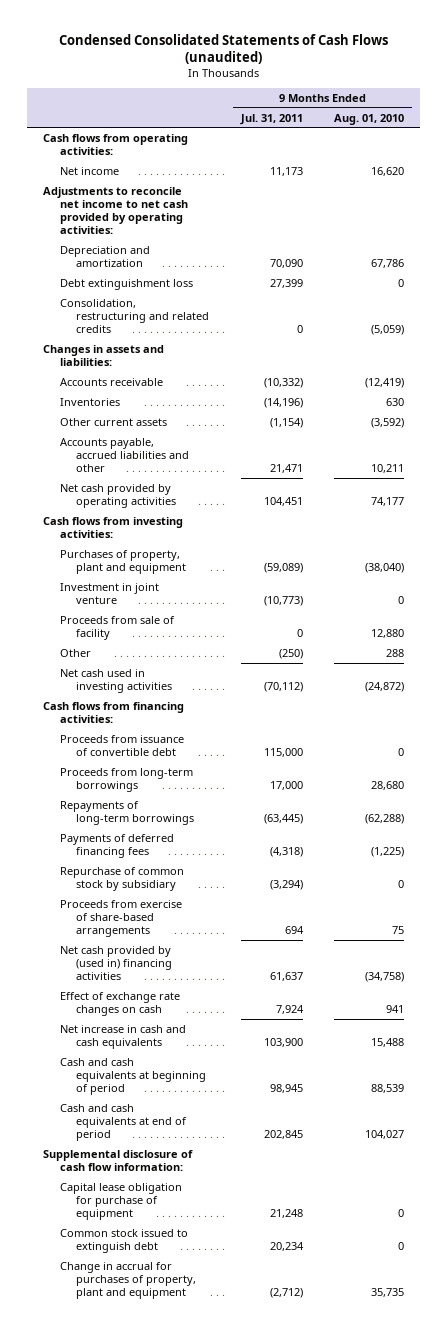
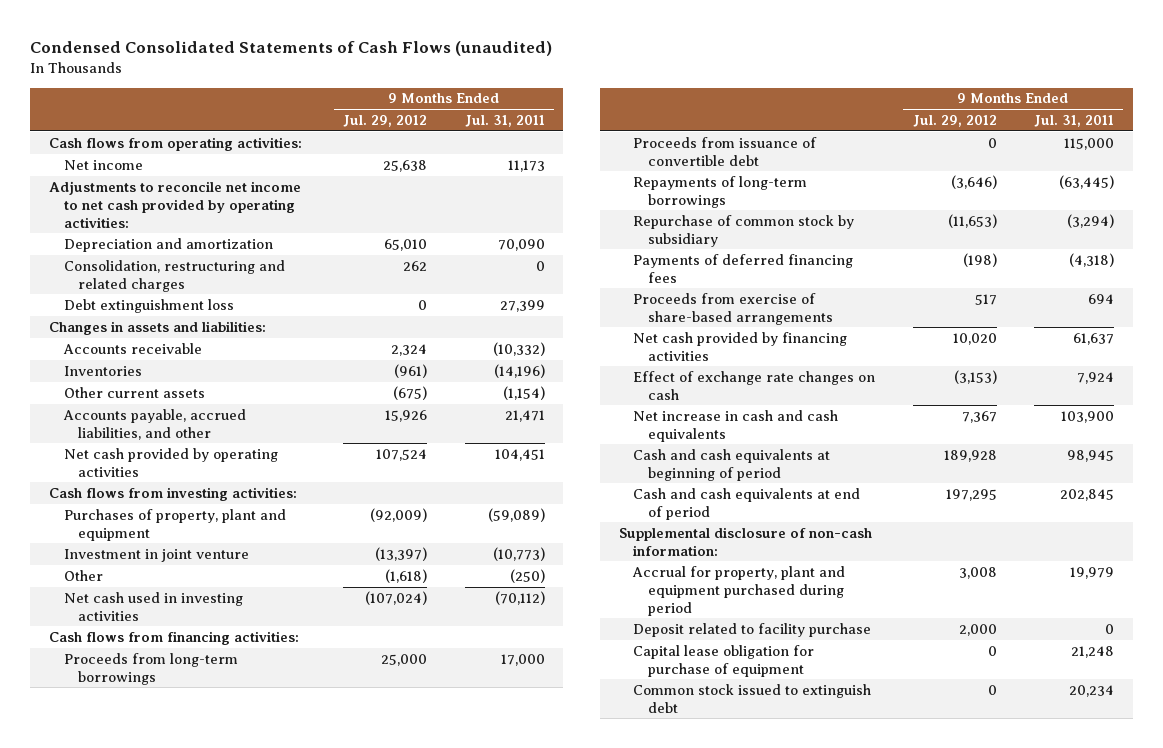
- | 9 Months Ended Jul. 31, 2011 | 9 Months Ended Aug. 01, 2010
+ | 9 Months Ended Jul. 29, 2012 | 9 Months Ended Jul. 31, 2011
+ Consolidation, restructuring and related charges | 262 | 0
- Consolidation, restructuring and related credits | 0 | (5,059)
- Accounts payable, accrued liabilities and other | 21,471 | 10,211
+ Accounts payable, accrued liabilities, and other | 15,926 | 21,471
- Proceeds from sale of facility | 0 | 12,880
moved down: Proceeds from issuance of convertible debt | 0 | 115,000
moved down: Payments of deferred financing fees | (198) | (4,318)
- Net cash provided by (used in) financing activities | 61,637 | (34,758)
+ Net cash provided by financing activities | 10,020 | 61,637
- Supplemental disclosure of cash flow information:
+ Supplemental disclosure of non-cash information:
+ Accrual for property, plant and equipment purchased during period | 3,008 | 19,979
+ Deposit related to facility purchase | 2,000 | 0
- Change in accrual for purchases of property, plant and equipment | (2,712) | 35,735

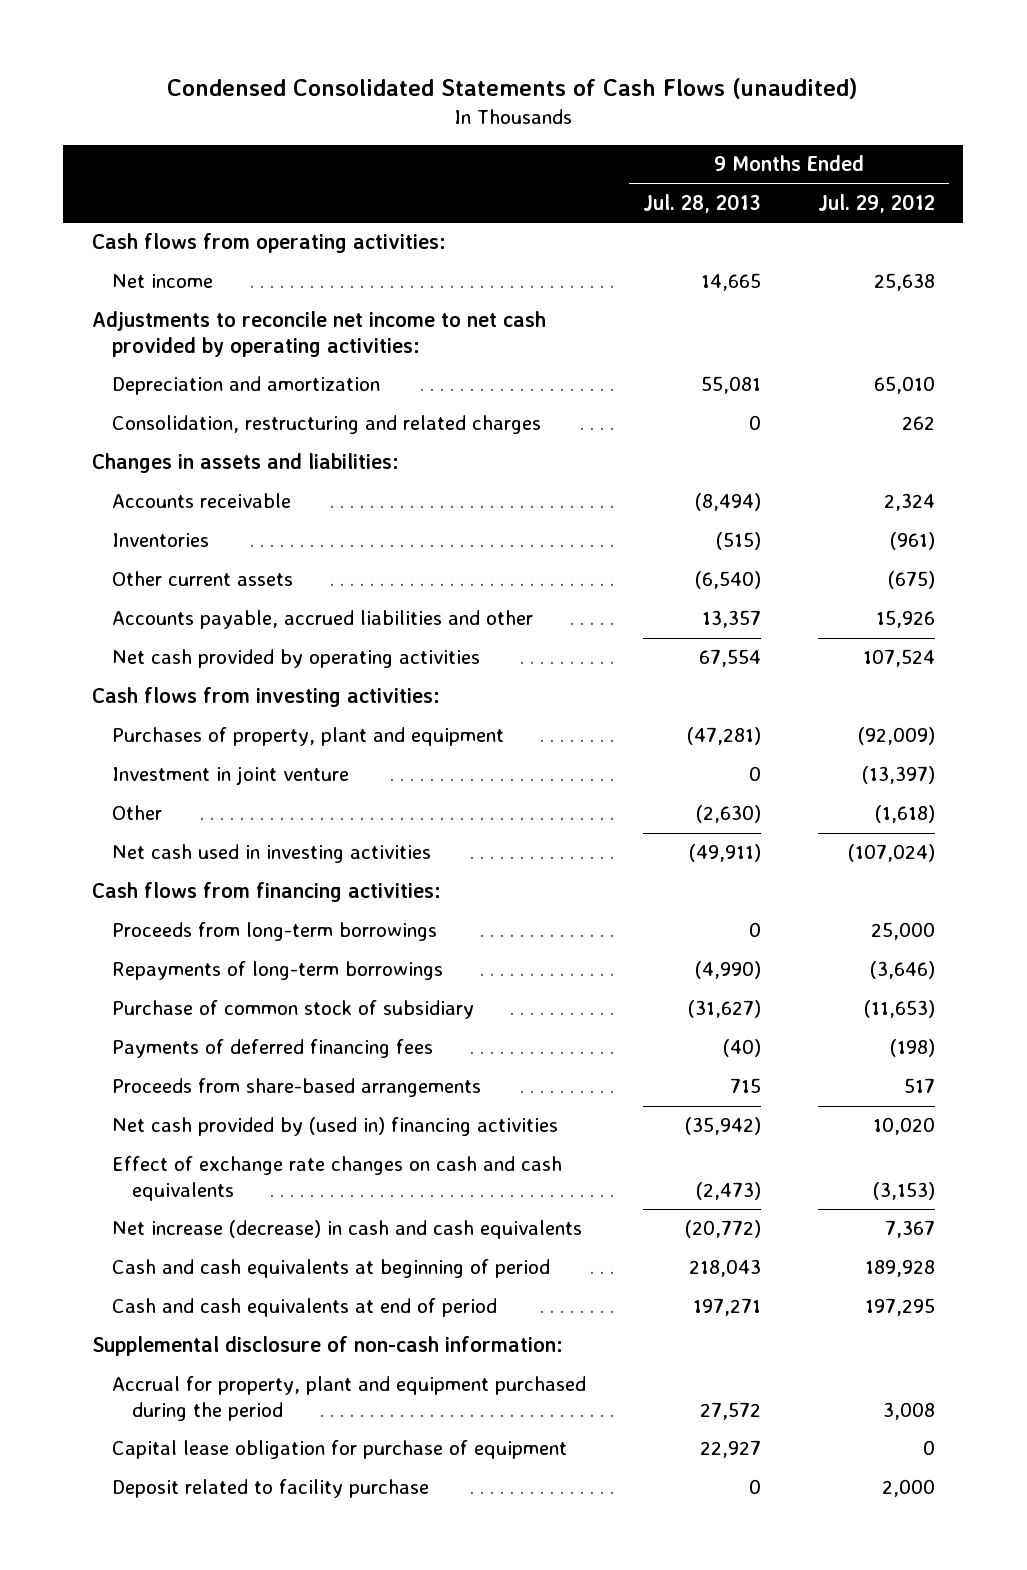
- | 9 Months Ended Jul. 29, 2012 | 9 Months Ended Jul. 31, 2011
+ | 9 Months Ended Jul. 28, 2013 | 9 Months Ended Jul. 29, 2012
- Debt extinguishment loss | 0 | 27,399
- Accounts payable, accrued liabilities, and other | 15,926 | 21,471
+ Accounts payable, accrued liabilities and other | 13,357 | 15,926
- Proceeds from issuance of convertible debt | 0 | 115,000
- Repurchase of common stock by subsidiary | (11,653) | (3,294)
+ Purchase of common stock of subsidiary | (31,627) | (11,653)
- Proceeds from exercise of share-based arrangements | 517 | 694
- Net cash provided by financing activities | 10,020 | 61,637
- Effect of exchange rate changes on cash | (3,153) | 7,924
- Net increase in cash and cash equivalents | 7,367 | 103,900
+ Proceeds from share-based arrangements | 715 | 517
+ Net cash provided by (used in) financing activities | (35,942) | 10,020
+ Effect of exchange rate changes on cash and cash equivalents | (2,473) | (3,153)
+ Net increase (decrease) in cash and cash equivalents | (20,772) | 7,367
- Accrual for property, plant and equipment purchased during period | 3,008 | 19,979
+ Accrual for property, plant and equipment purchased during the period | 27,572 | 3,008
- Common stock issued to extinguish debt | 0 | 20,234
moved down: Deposit related to facility purchase | 0 | 2,000

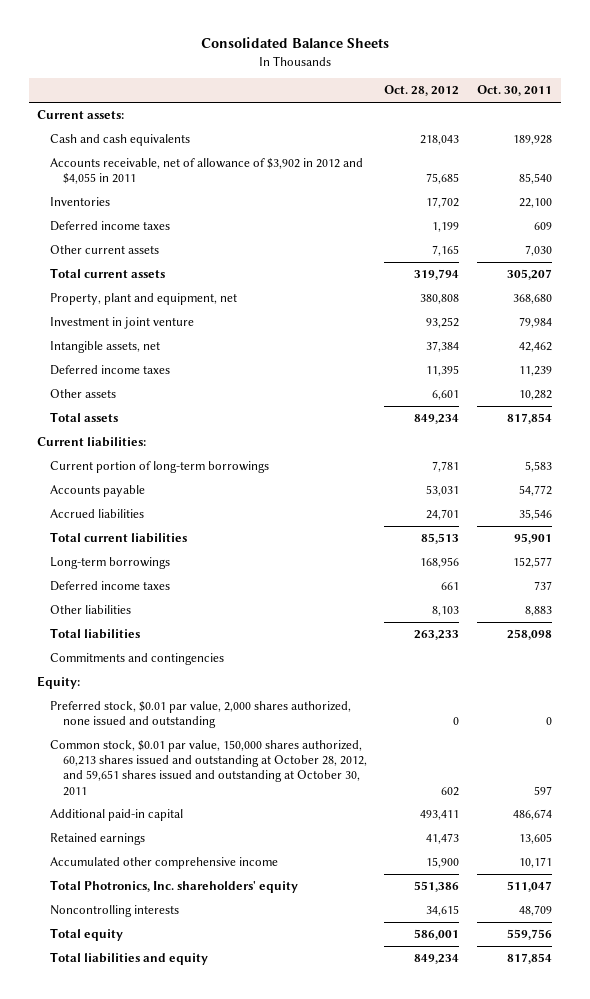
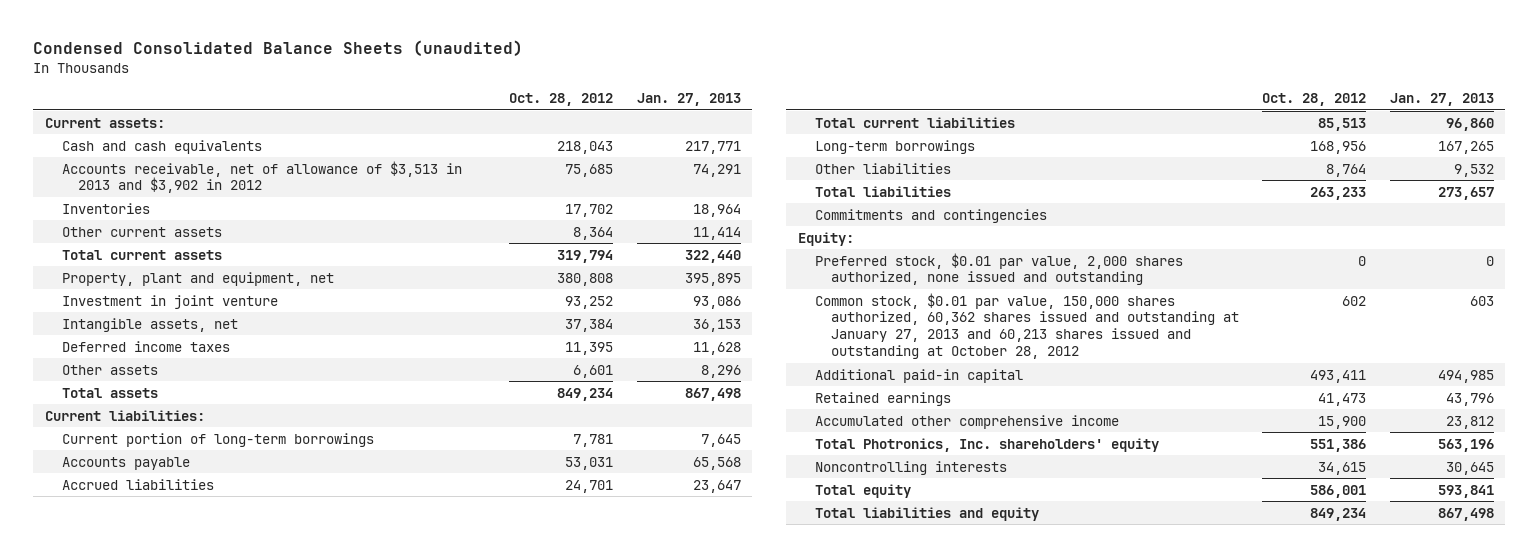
- Consolidated Balance Sheets
+ Condensed Consolidated Balance Sheets (unaudited)
- | Oct. 28, 2012 | Oct. 30, 2011
+ | Oct. 28, 2012 | Jan. 27, 2013
- Accounts receivable, net of allowance of $3,902 in 2012 and $4,055 in 2011 | 75,685 | 85,540
+ Accounts receivable, net of allowance of $3,513 in 2013 and $3,902 in 2012 | 75,685 | 74,291
- Deferred income taxes | 1,199 | 609
- Other current assets | 7,165 | 7,030
+ Other current assets | 8,364 | 11,414
- Deferred income taxes | 661 | 737
- Other liabilities | 8,103 | 8,883
+ Other liabilities | 8,764 | 9,532
- Common stock, $0.01 par value, 150,000 shares authorized, 60,213 shares issued and outstanding at October 28, 2012, and 59,651 shares issued and outstanding at October 30, 2011 | 602 | 597
+ Common stock, $0.01 par value, 150,000 shares authorized, 60,362 shares issued and outstanding at January 27, 2013 and 60,213 shares issued and outstanding at October 28, 2012 | 602 | 603

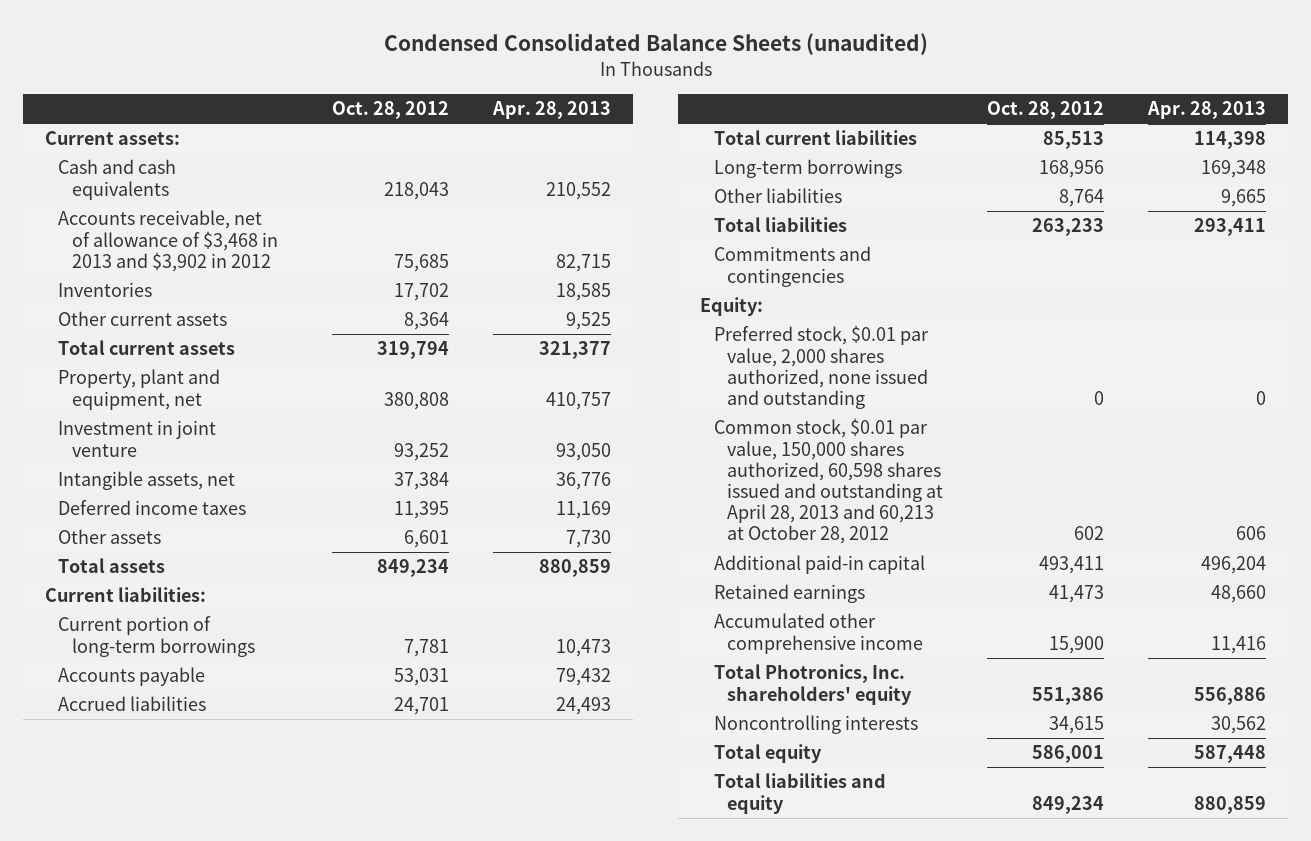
- | Oct. 28, 2012 | Jan. 27, 2013
+ | Oct. 28, 2012 | Apr. 28, 2013
- Accounts receivable, net of allowance of $3,513 in 2013 and $3,902 in 2012 | 75,685 | 74,291
+ Accounts receivable, net of allowance of $3,468 in 2013 and $3,902 in 2012 | 75,685 | 82,715
- Common stock, $0.01 par value, 150,000 shares authorized, 60,362 shares issued and outstanding at January 27, 2013 and 60,213 shares issued and outstanding at October 28, 2012 | 602 | 603
+ Common stock, $0.01 par value, 150,000 shares authorized, 60,598 shares issued and outstanding at April 28, 2013 and 60,213 at October 28, 2012 | 602 | 606

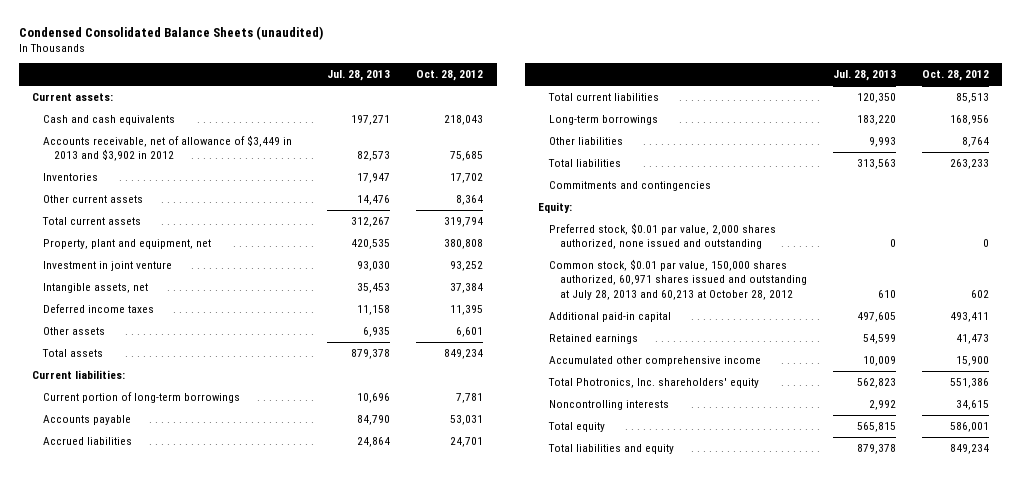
- | Oct. 28, 2012 | Apr. 28, 2013
+ | Jul. 28, 2013 | Oct. 28, 2012
- Accounts receivable, net of allowance of $3,468 in 2013 and $3,902 in 2012 | 75,685 | 82,715
+ Accounts receivable, net of allowance of $3,449 in 2013 and $3,902 in 2012 | 82,573 | 75,685
- Common stock, $0.01 par value, 150,000 shares authorized, 60,598 shares issued and outstanding at April 28, 2013 and 60,213 at October 28, 2012 | 602 | 606
+ Common stock, $0.01 par value, 150,000 shares authorized, 60,971 shares issued and outstanding at July 28, 2013 and 60,213 at October 28, 2012 | 610 | 602

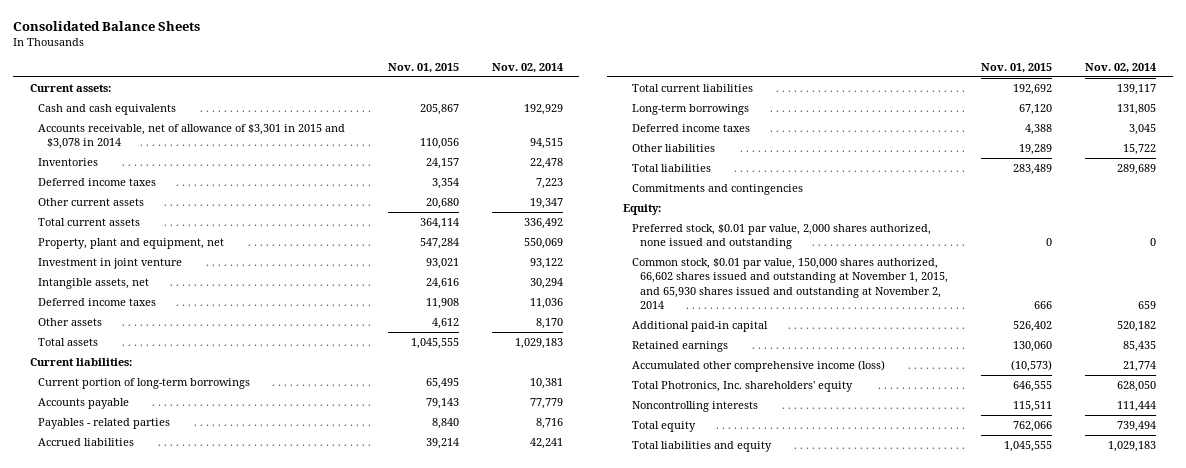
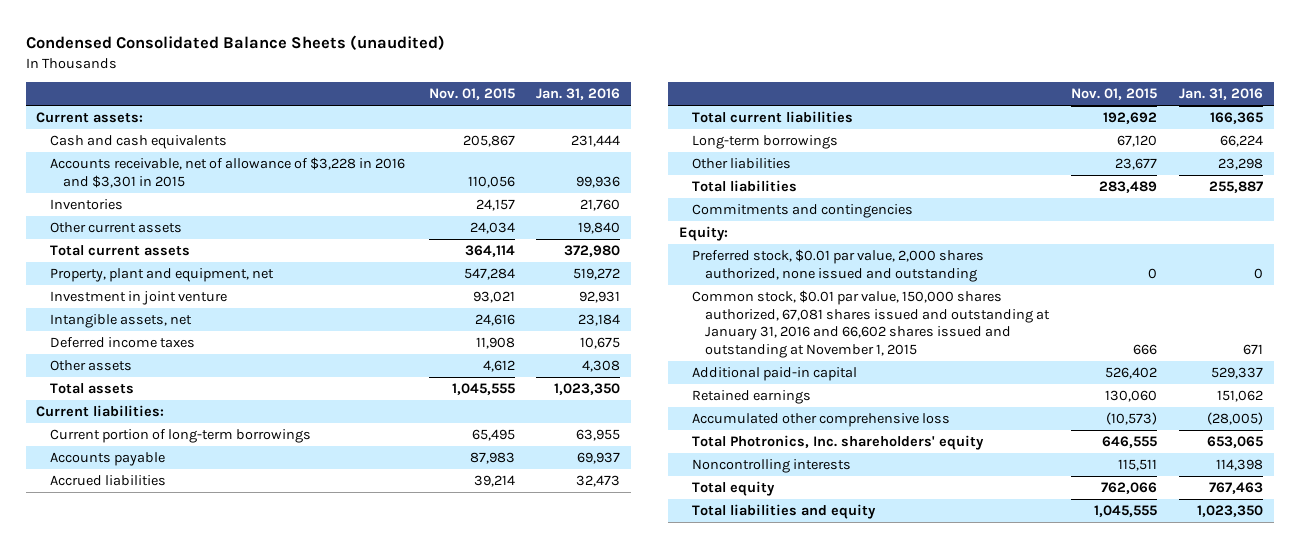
- Consolidated Balance Sheets
+ Condensed Consolidated Balance Sheets (unaudited)
- | Nov. 01, 2015 | Nov. 02, 2014
+ | Nov. 01, 2015 | Jan. 31, 2016
- Accounts receivable, net of allowance of $3,301 in 2015 and $3,078 in 2014 | 110,056 | 94,515
+ Accounts receivable, net of allowance of $3,228 in 2016 and $3,301 in 2015 | 110,056 | 99,936
- Deferred income taxes | 3,354 | 7,223
- Other current assets | 20,680 | 19,347
+ Other current assets | 24,034 | 19,840
- Accounts payable | 79,143 | 77,779
- Payables - related parties | 8,840 | 8,716
+ Accounts payable | 87,983 | 69,937
- Deferred income taxes | 4,388 | 3,045
- Other liabilities | 19,289 | 15,722
+ Other liabilities | 23,677 | 23,298
- Common stock, $0.01 par value, 150,000 shares authorized, 66,602 shares issued and outstanding at November 1, 2015, and 65,930 shares issued and outstanding at November 2, 2014 | 666 | 659
+ Common stock, $0.01 par value, 150,000 shares authorized, 67,081 shares issued and outstanding at January 31, 2016 and 66,602 shares issued and outstanding at November 1, 2015 | 666 | 671
- Accumulated other comprehensive income (loss) | (10,573) | 21,774
+ Accumulated other comprehensive loss | (10,573) | (28,005)

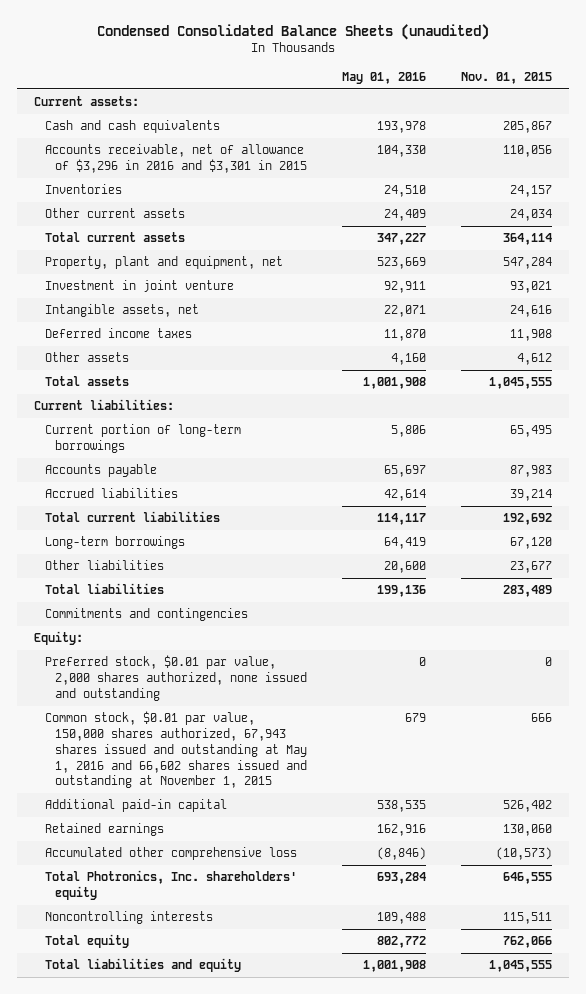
- | Nov. 01, 2015 | Jan. 31, 2016
+ | May 01, 2016 | Nov. 01, 2015
- Accounts receivable, net of allowance of $3,228 in 2016 and $3,301 in 2015 | 110,056 | 99,936
+ Accounts receivable, net of allowance of $3,296 in 2016 and $3,301 in 2015 | 104,330 | 110,056
- Common stock, $0.01 par value, 150,000 shares authorized, 67,081 shares issued and outstanding at January 31, 2016 and 66,602 shares issued and outstanding at November 1, 2015 | 666 | 671
+ Common stock, $0.01 par value, 150,000 shares authorized, 67,943 shares issued and outstanding at May 1, 2016 and 66,602 shares issued and outstanding at November 1, 2015 | 679 | 666

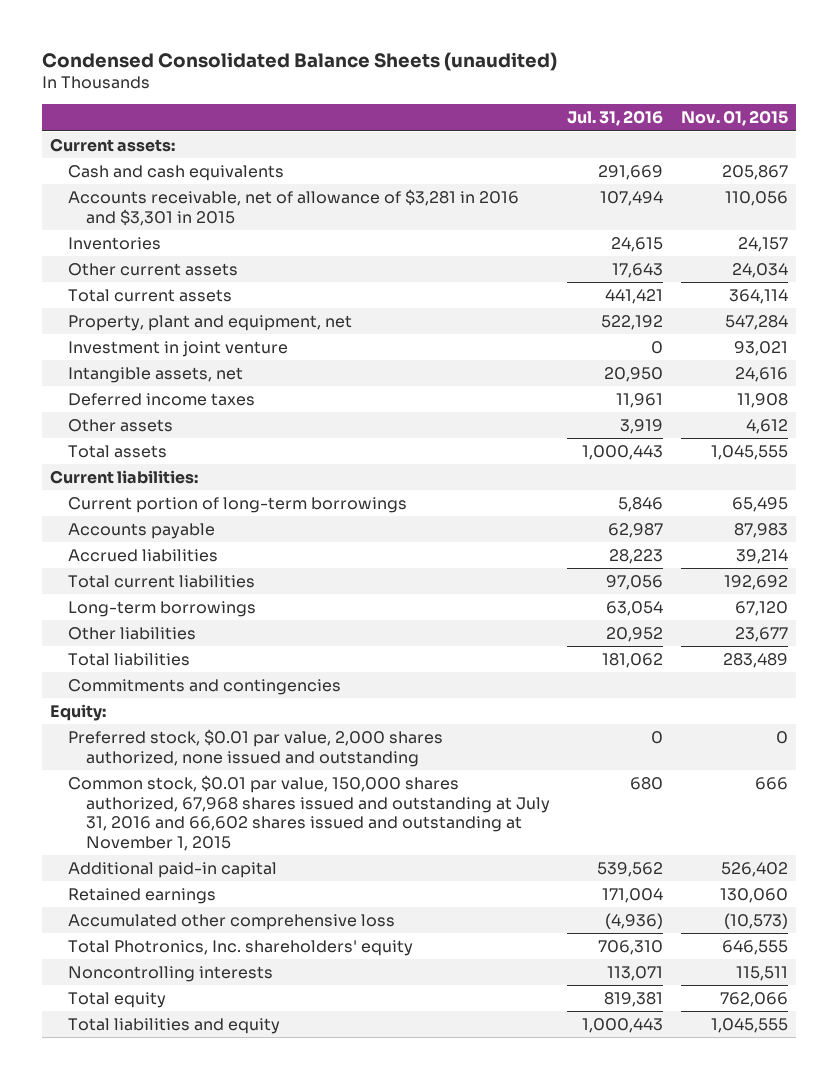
- | May 01, 2016 | Nov. 01, 2015
+ | Jul. 31, 2016 | Nov. 01, 2015
- Accounts receivable, net of allowance of $3,296 in 2016 and $3,301 in 2015 | 104,330 | 110,056
+ Accounts receivable, net of allowance of $3,281 in 2016 and $3,301 in 2015 | 107,494 | 110,056
- Common stock, $0.01 par value, 150,000 shares authorized, 67,943 shares issued and outstanding at May 1, 2016 and 66,602 shares issued and outstanding at November 1, 2015 | 679 | 666
+ Common stock, $0.01 par value, 150,000 shares authorized, 67,968 shares issued and outstanding at July 31, 2016 and 66,602 shares issued and outstanding at November 1, 2015 | 680 | 666

